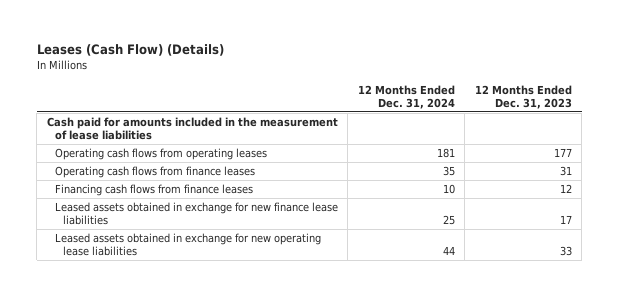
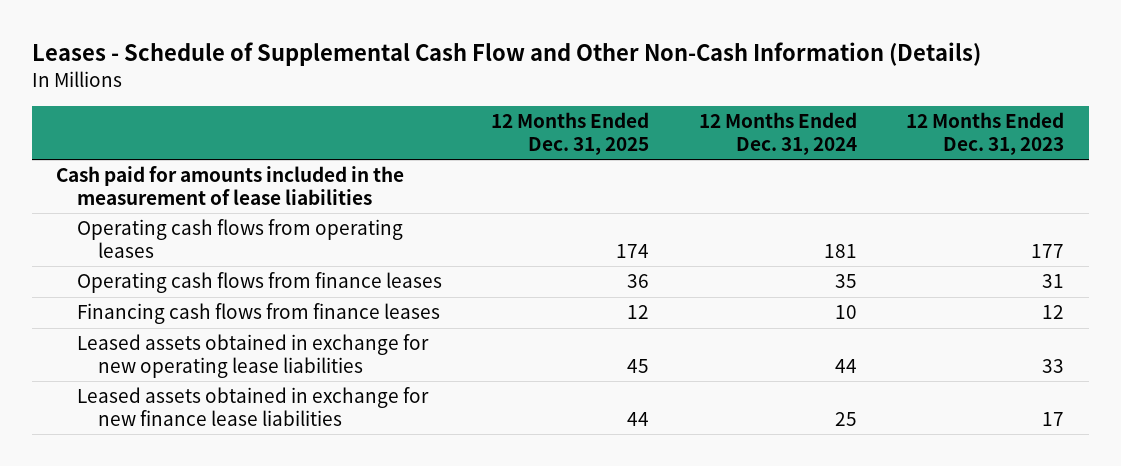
- Leases (Cash Flow) (Details)
+ Leases - Schedule of Supplemental Cash Flow and Other Non-Cash Information (Details)
- | 12 Months Ended Dec. 31, 2024 | 12 Months Ended Dec. 31, 2023
+ | 12 Months Ended Dec. 31, 2025 | 12 Months Ended Dec. 31, 2024 | 12 Months Ended Dec. 31, 2023
moved down: Leased assets obtained in exchange for new finance lease liabilities | 44 | 25 | 17

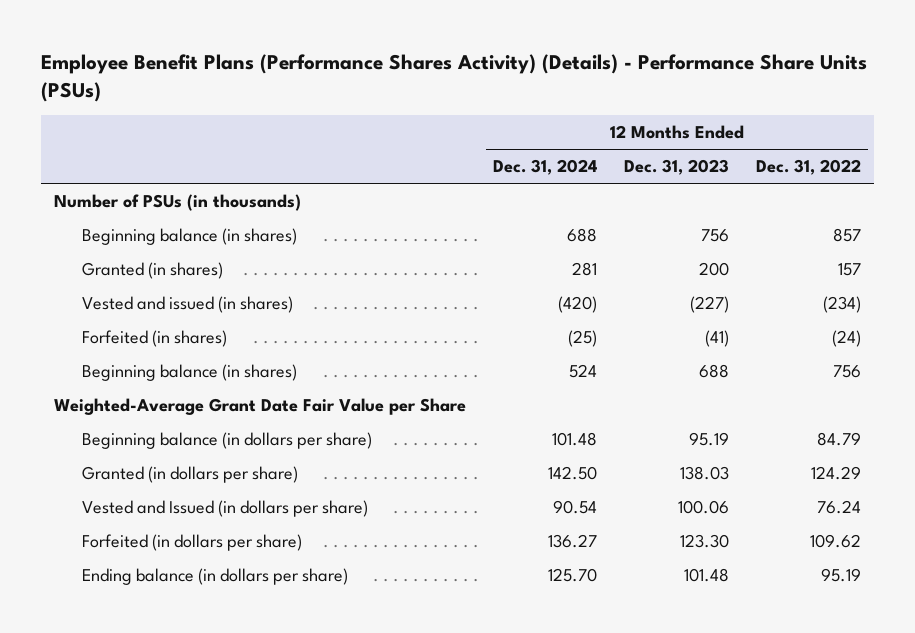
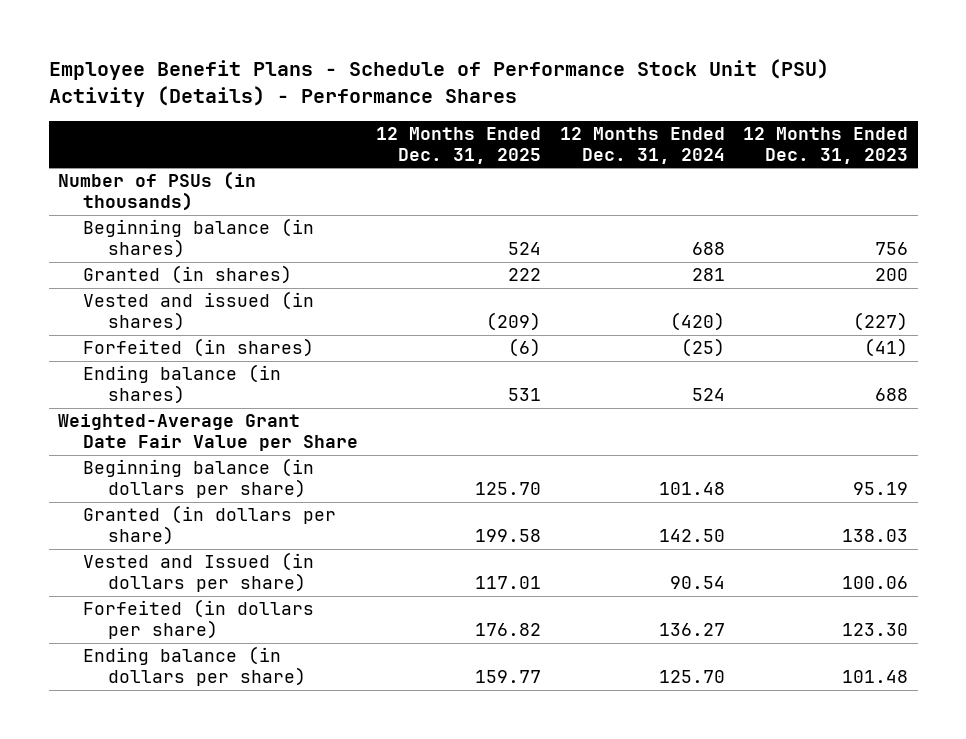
- Employee Benefit Plans (Performance Shares Activity) (Details) - Performance Share Units (PSUs)
+ Employee Benefit Plans - Schedule of Performance Stock Unit (PSU) Activity (Details) - Performance Shares
- | 12 Months Ended Dec. 31, 2024 | 12 Months Ended Dec. 31, 2023 | 12 Months Ended Dec. 31, 2022
+ | 12 Months Ended Dec. 31, 2025 | 12 Months Ended Dec. 31, 2024 | 12 Months Ended Dec. 31, 2023
- Beginning balance (in shares) | 524 | 688 | 756
+ Ending balance (in shares) | 531 | 524 | 688

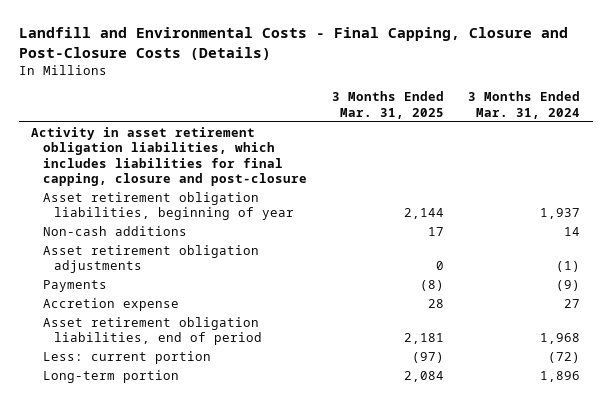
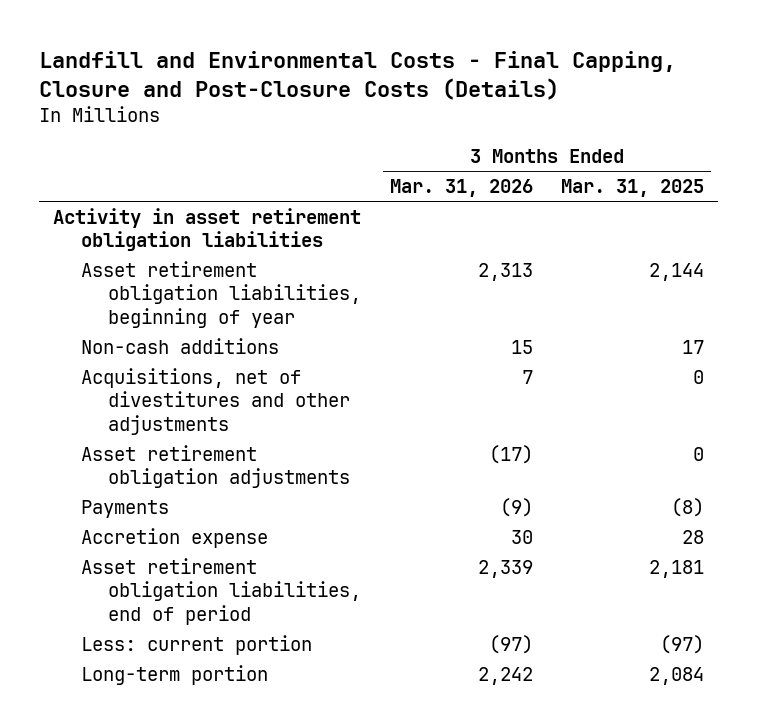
- | 3 Months Ended Mar. 31, 2025 | 3 Months Ended Mar. 31, 2024
+ | 3 Months Ended Mar. 31, 2026 | 3 Months Ended Mar. 31, 2025
- Activity in asset retirement obligation liabilities, which includes liabilities for final capping, closure and post-closure
+ Activity in asset retirement obligation liabilities
+ Acquisitions, net of divestitures and other adjustments | 7 | 0

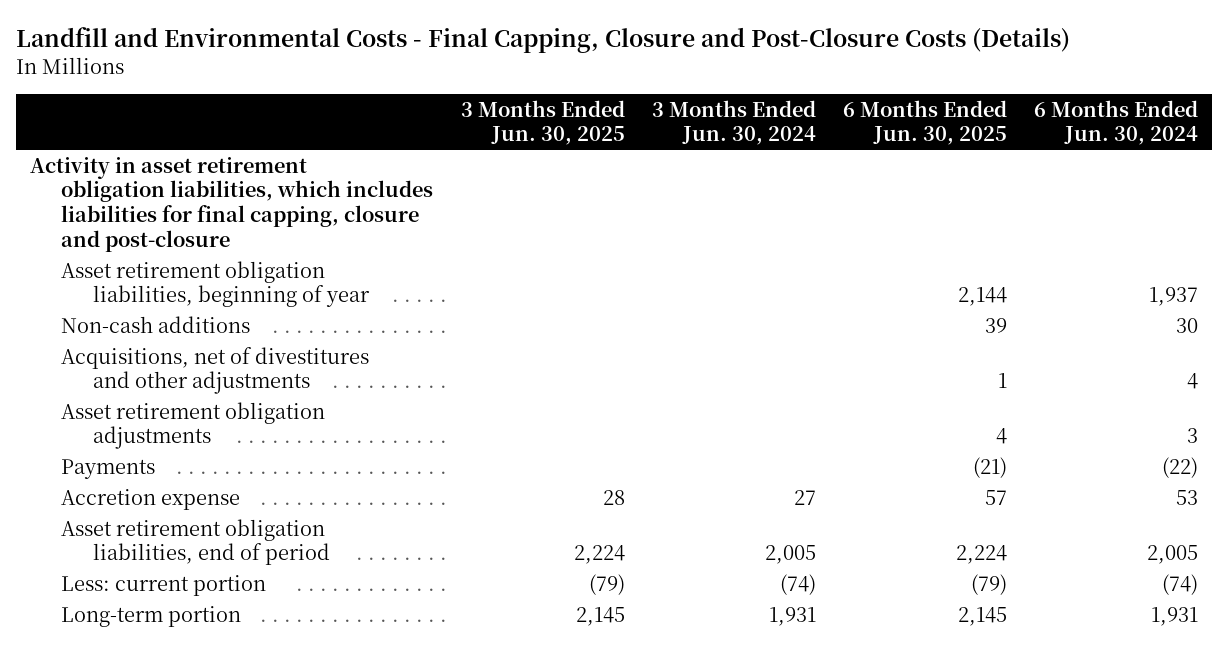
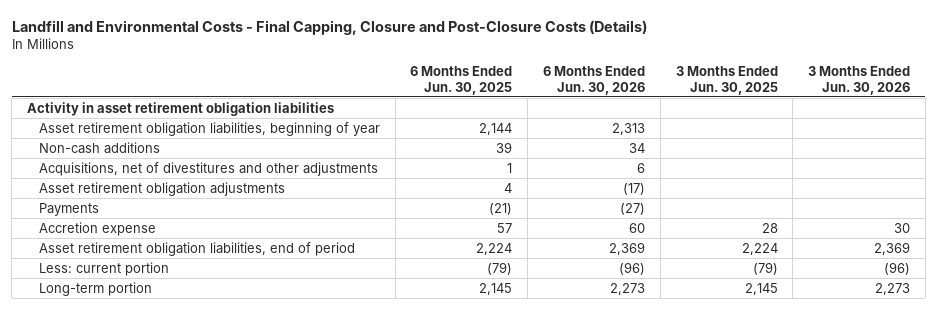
- | 3 Months Ended Jun. 30, 2025 | 3 Months Ended Jun. 30, 2024 | 6 Months Ended Jun. 30, 2025 | 6 Months Ended Jun. 30, 2024
+ | 6 Months Ended Jun. 30, 2025 | 6 Months Ended Jun. 30, 2026 | 3 Months Ended Jun. 30, 2025 | 3 Months Ended Jun. 30, 2026
- Activity in asset retirement obligation liabilities, which includes liabilities for final capping, closure and post-closure
+ Activity in asset retirement obligation liabilities

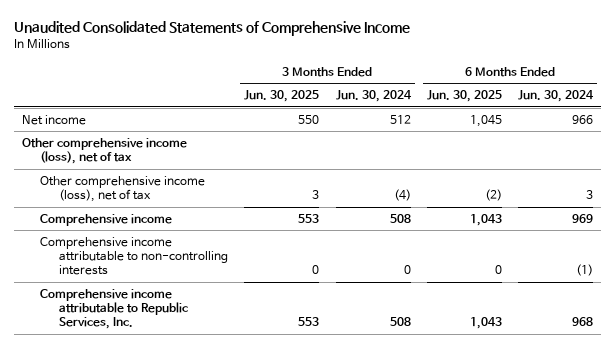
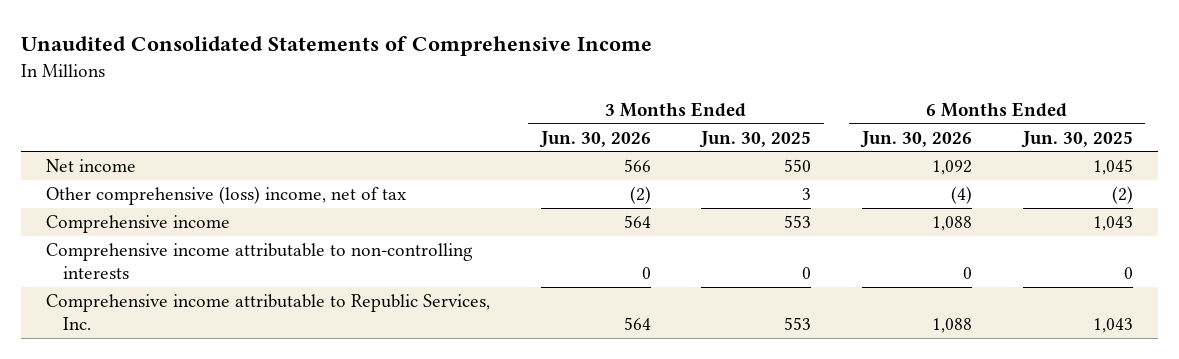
- | 3 Months Ended Jun. 30, 2025 | 3 Months Ended Jun. 30, 2024 | 6 Months Ended Jun. 30, 2025 | 6 Months Ended Jun. 30, 2024
+ | 3 Months Ended Jun. 30, 2026 | 3 Months Ended Jun. 30, 2025 | 6 Months Ended Jun. 30, 2026 | 6 Months Ended Jun. 30, 2025
- Other comprehensive income (loss), net of tax
- Other comprehensive income (loss), net of tax | 3 | (4) | (2) | 3
+ Other comprehensive (loss) income, net of tax | (2) | 3 | (4) | (2)

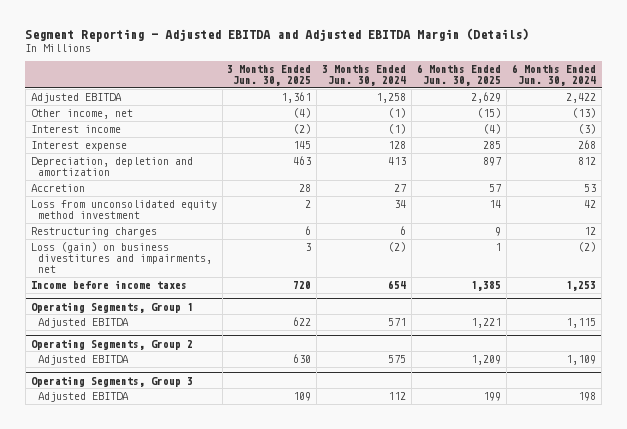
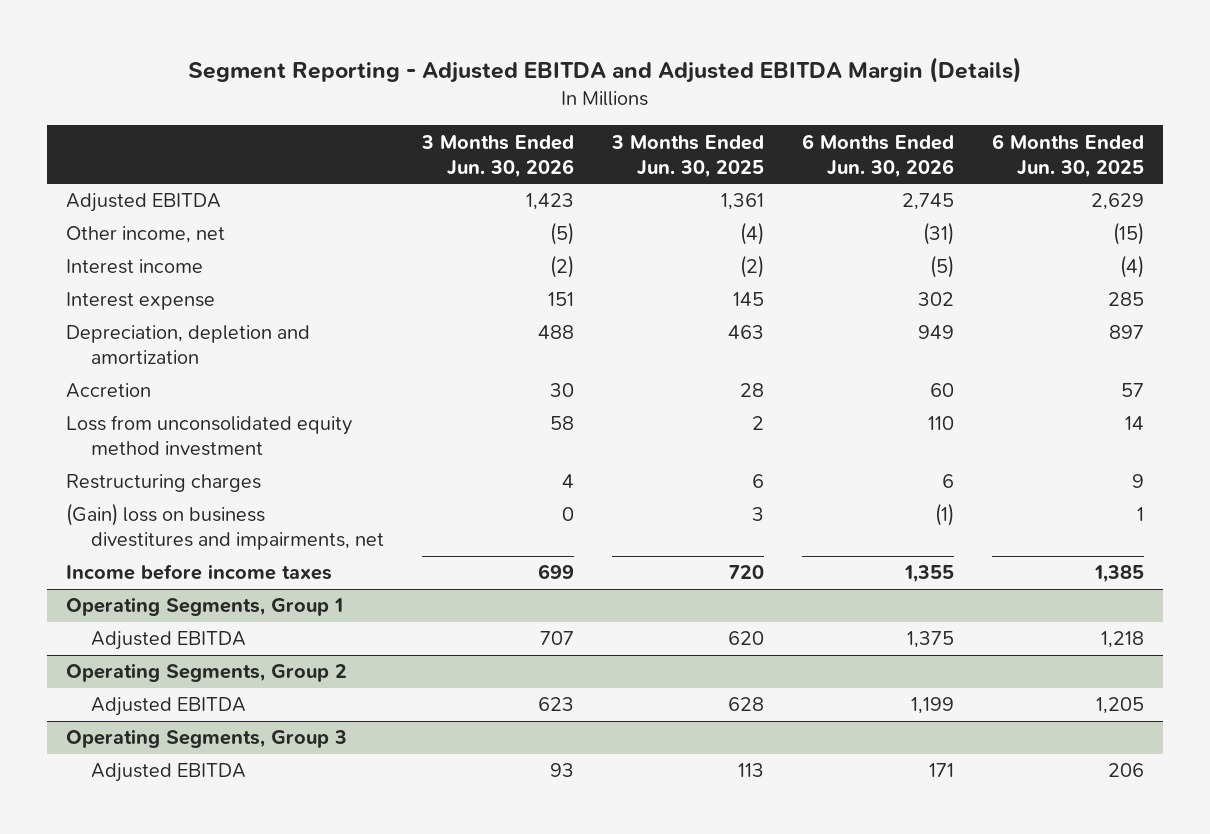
- | 3 Months Ended Jun. 30, 2025 | 3 Months Ended Jun. 30, 2024 | 6 Months Ended Jun. 30, 2025 | 6 Months Ended Jun. 30, 2024
+ | 3 Months Ended Jun. 30, 2026 | 3 Months Ended Jun. 30, 2025 | 6 Months Ended Jun. 30, 2026 | 6 Months Ended Jun. 30, 2025
- Loss (gain) on business divestitures and impairments, net | 3 | (2) | 1 | (2)
+ (Gain) loss on business divestitures and impairments, net | 0 | 3 | (1) | 1
@ Operating Segments, Group 1
- Adjusted EBITDA | 622 | 571 | 1,221 | 1,115
+ Adjusted EBITDA | 707 | 620 | 1,375 | 1,218
@ Operating Segments, Group 2
- Adjusted EBITDA | 630 | 575 | 1,209 | 1,109
+ Adjusted EBITDA | 623 | 628 | 1,199 | 1,205
@ Operating Segments, Group 3
- Adjusted EBITDA | 109 | 112 | 199 | 198
+ Adjusted EBITDA | 93 | 113 | 171 | 206

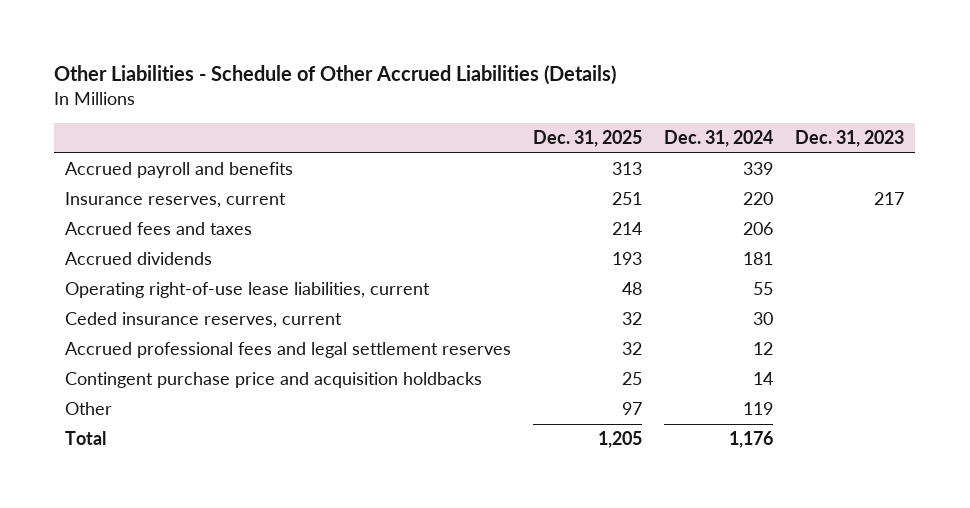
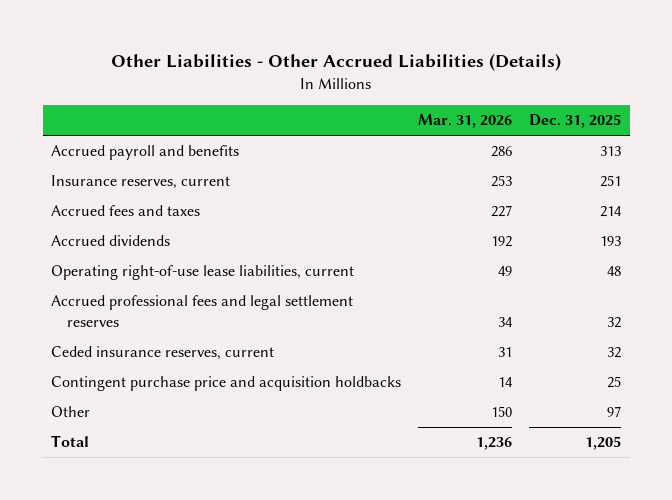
- Other Liabilities - Schedule of Other Accrued Liabilities (Details)
+ Other Liabilities - Other Accrued Liabilities (Details)
- | Dec. 31, 2025 | Dec. 31, 2024 | Dec. 31, 2023
+ | Mar. 31, 2026 | Dec. 31, 2025
moved down: Ceded insurance reserves, current | 31 | 32

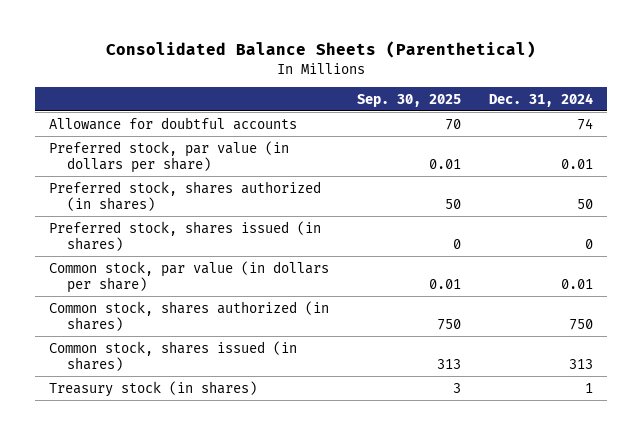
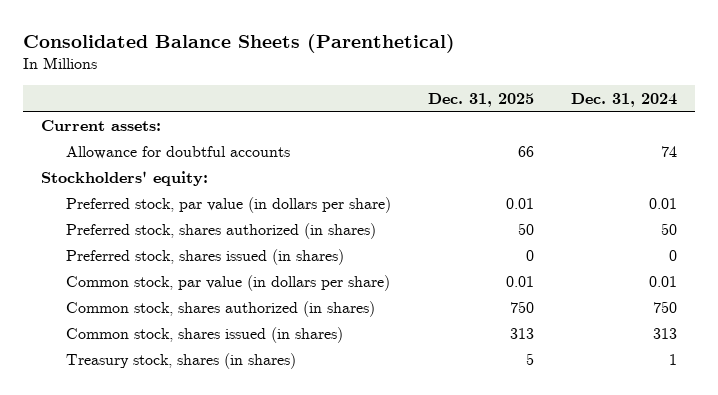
- | Sep. 30, 2025 | Dec. 31, 2024
+ | Dec. 31, 2025 | Dec. 31, 2024
+ Current assets:
+ Stockholders' equity:
- Treasury stock (in shares) | 3 | 1
+ Treasury stock, shares (in shares) | 5 | 1

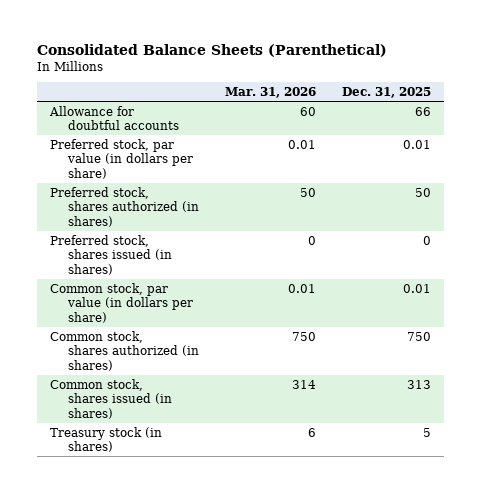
- | Dec. 31, 2025 | Dec. 31, 2024
+ | Mar. 31, 2026 | Dec. 31, 2025
- Current assets:
- Stockholders' equity:
- Treasury stock, shares (in shares) | 5 | 1
+ Treasury stock (in shares) | 6 | 5

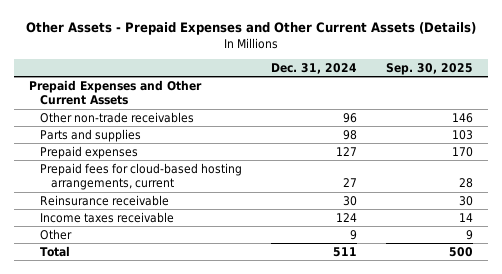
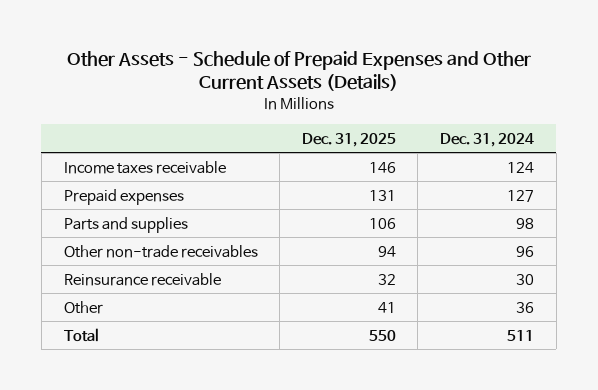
- Other Assets - Prepaid Expenses and Other Current Assets (Details)
+ Other Assets - Schedule of Prepaid Expenses and Other Current Assets (Details)
- | Dec. 31, 2024 | Sep. 30, 2025
+ | Dec. 31, 2025 | Dec. 31, 2024
- Prepaid Expenses and Other Current Assets
moved up: Income taxes receivable | 146 | 124
- Prepaid fees for cloud-based hosting arrangements, current | 27 | 28
moved down: Parts and supplies | 106 | 98
moved down: Other non-trade receivables | 94 | 96
- Other | 9 | 9
+ Other | 41 | 36

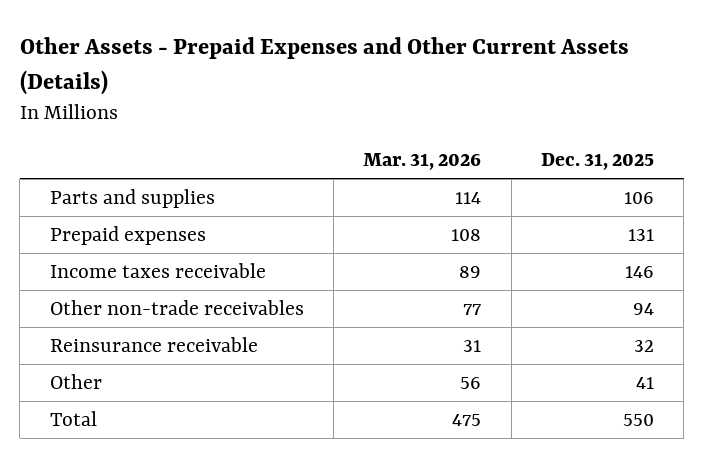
- Other Assets - Schedule of Prepaid Expenses and Other Current Assets (Details)
+ Other Assets - Prepaid Expenses and Other Current Assets (Details)
- | Dec. 31, 2025 | Dec. 31, 2024
+ | Mar. 31, 2026 | Dec. 31, 2025
moved down: Prepaid expenses | 108 | 131
moved down: Income taxes receivable | 89 | 146

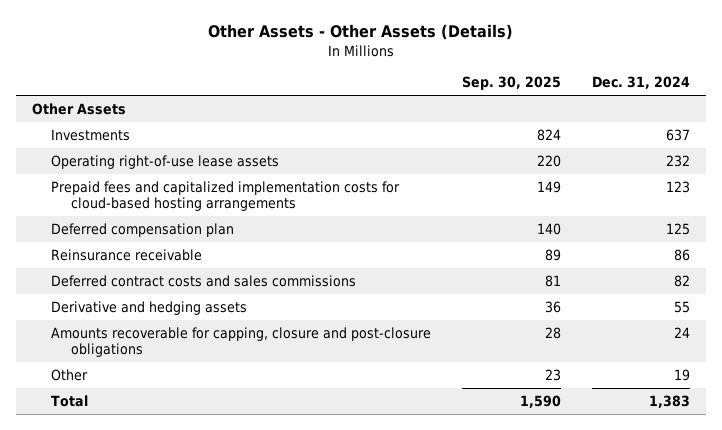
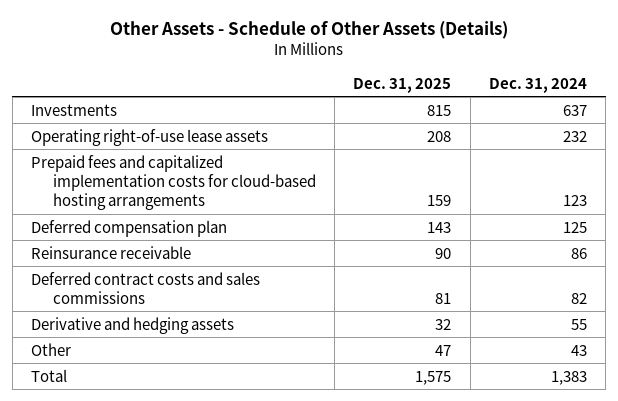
- Other Assets - Other Assets (Details)
+ Other Assets - Schedule of Other Assets (Details)
- | Sep. 30, 2025 | Dec. 31, 2024
+ | Dec. 31, 2025 | Dec. 31, 2024
- Other Assets
- Amounts recoverable for capping, closure and post-closure obligations | 28 | 24
- Other | 23 | 19
+ Other | 47 | 43

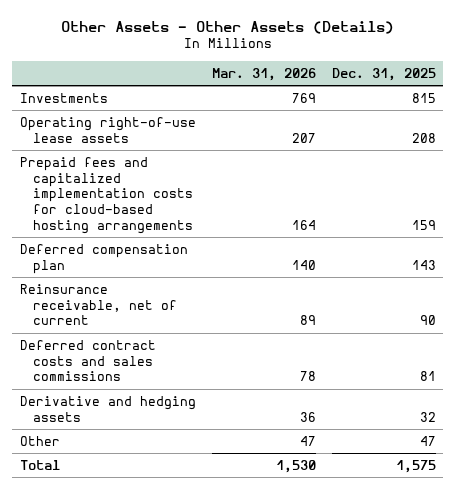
- Other Assets - Schedule of Other Assets (Details)
+ Other Assets - Other Assets (Details)
- | Dec. 31, 2025 | Dec. 31, 2024
+ | Mar. 31, 2026 | Dec. 31, 2025
- Reinsurance receivable | 90 | 86
+ Reinsurance receivable, net of current | 89 | 90

